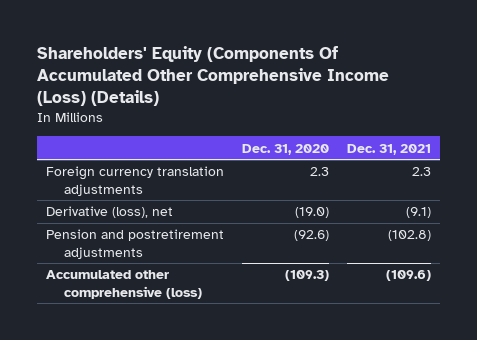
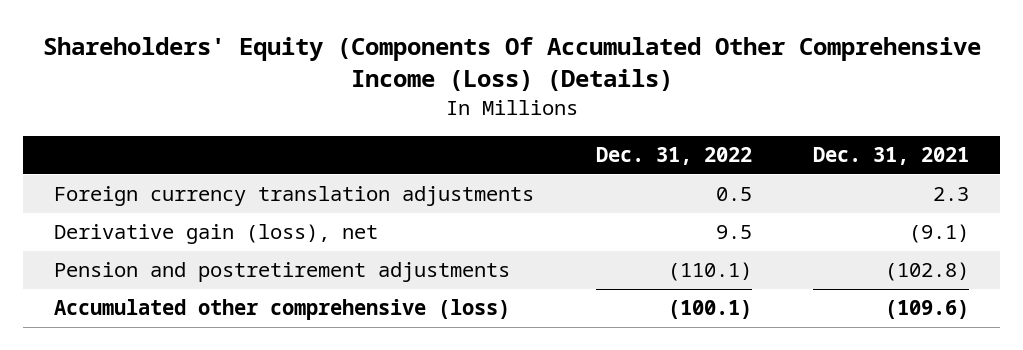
- | Dec. 31, 2020 | Dec. 31, 2021
+ | Dec. 31, 2022 | Dec. 31, 2021
- Derivative (loss), net | (19.0) | (9.1)
+ Derivative gain (loss), net | 9.5 | (9.1)

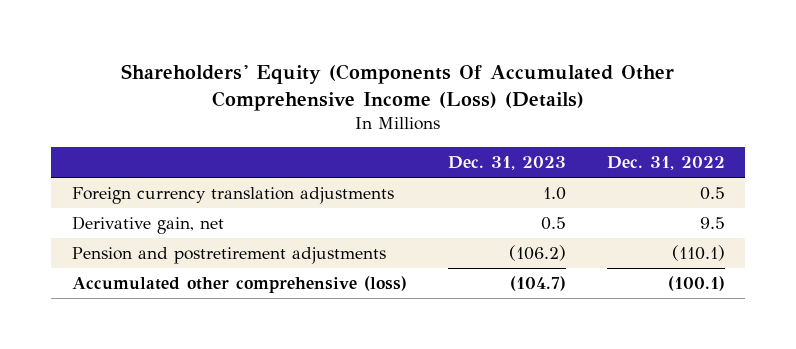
- | Dec. 31, 2022 | Dec. 31, 2021
+ | Dec. 31, 2023 | Dec. 31, 2022
- Derivative gain (loss), net | 9.5 | (9.1)
+ Derivative gain, net | 0.5 | 9.5

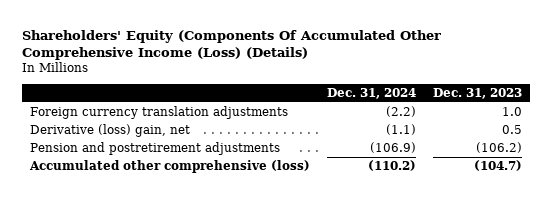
- | Dec. 31, 2023 | Dec. 31, 2022
+ | Dec. 31, 2024 | Dec. 31, 2023
- Derivative gain, net | 0.5 | 9.5
+ Derivative (loss) gain, net | (1.1) | 0.5

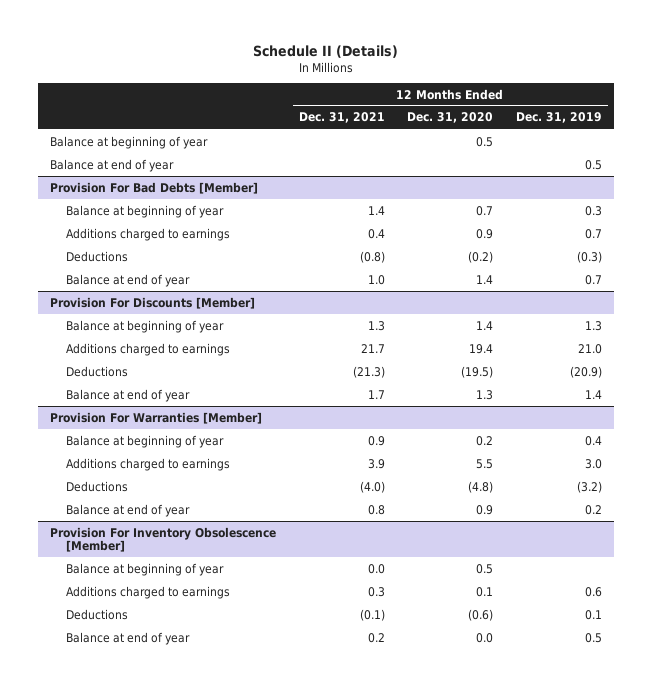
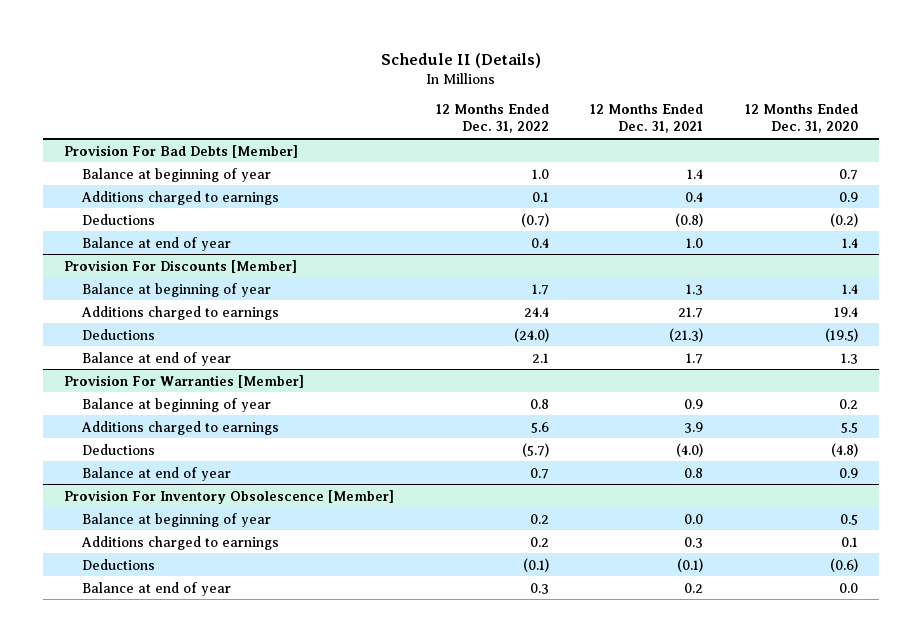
- | 12 Months Ended Dec. 31, 2021 | 12 Months Ended Dec. 31, 2020 | 12 Months Ended Dec. 31, 2019
+ | 12 Months Ended Dec. 31, 2022 | 12 Months Ended Dec. 31, 2021 | 12 Months Ended Dec. 31, 2020
- Balance at beginning of year | | 0.5 |
- Balance at end of year | | | 0.5

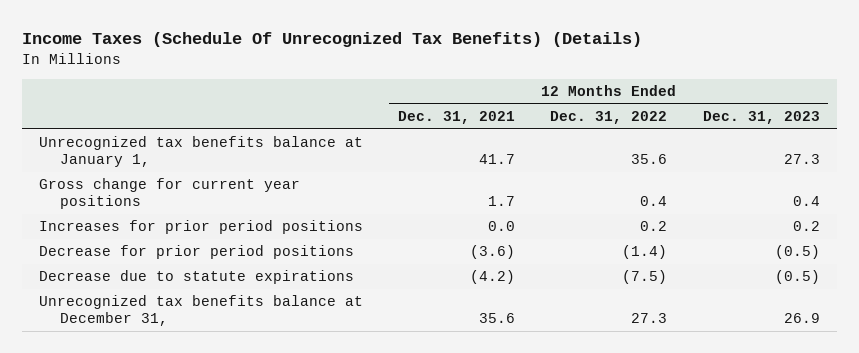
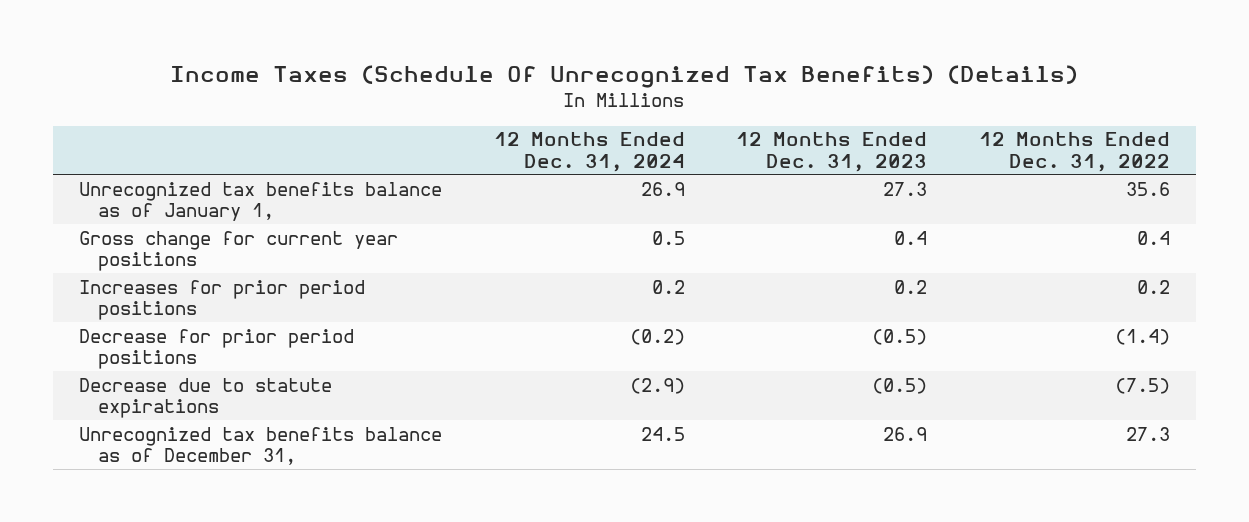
- | 12 Months Ended Dec. 31, 2021 | 12 Months Ended Dec. 31, 2022 | 12 Months Ended Dec. 31, 2023
+ | 12 Months Ended Dec. 31, 2024 | 12 Months Ended Dec. 31, 2023 | 12 Months Ended Dec. 31, 2022
- Unrecognized tax benefits balance at January 1, | 41.7 | 35.6 | 27.3
+ Unrecognized tax benefits balance as of January 1, | 26.9 | 27.3 | 35.6
- Unrecognized tax benefits balance at December 31, | 35.6 | 27.3 | 26.9
+ Unrecognized tax benefits balance as of December 31, | 24.5 | 26.9 | 27.3

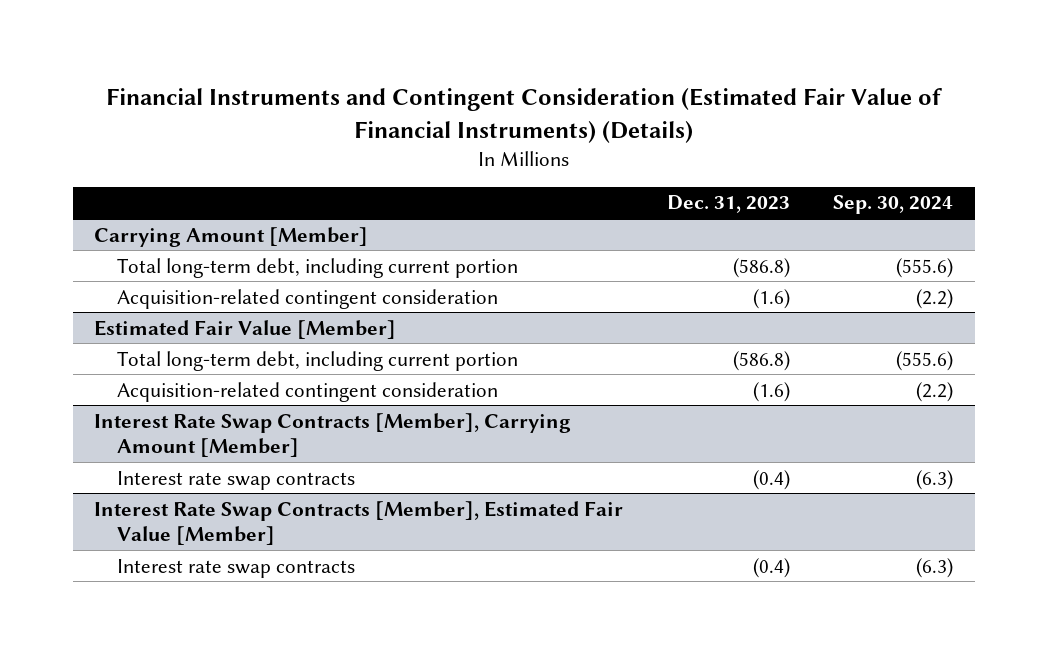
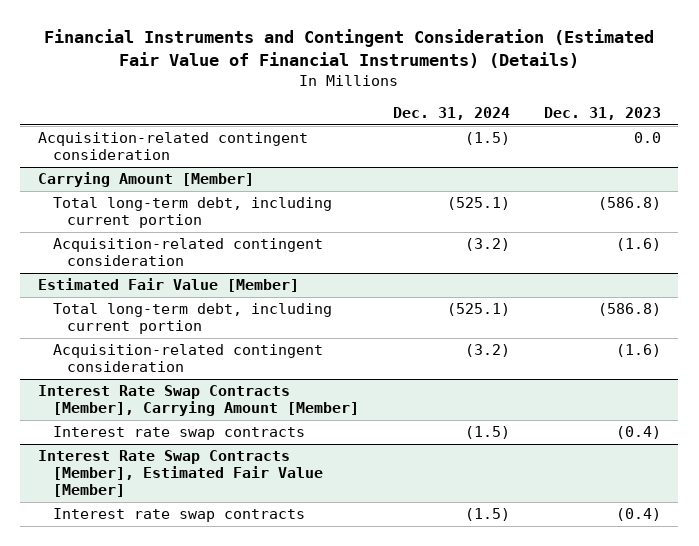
- | Dec. 31, 2023 | Sep. 30, 2024
+ | Dec. 31, 2024 | Dec. 31, 2023
+ Acquisition-related contingent consideration | (1.5) | 0.0

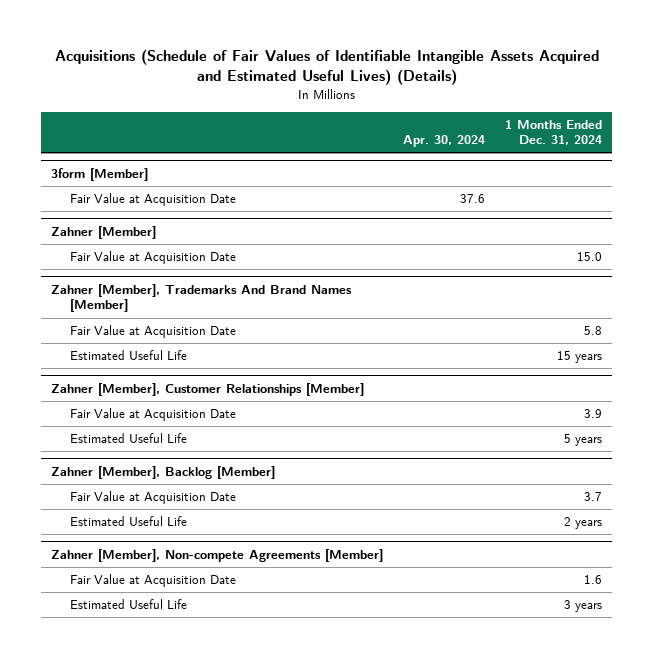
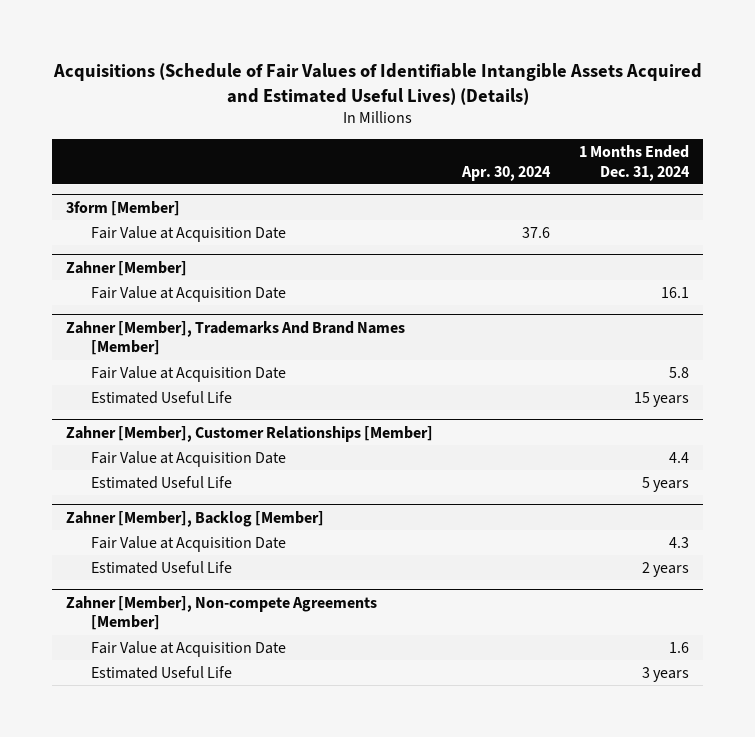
@ Zahner [Member]
- Fair Value at Acquisition Date | | 15.0
+ Fair Value at Acquisition Date | | 16.1
@ Zahner [Member], Customer Relationships [Member]
- Fair Value at Acquisition Date | | 3.9
+ Fair Value at Acquisition Date | | 4.4
@ Zahner [Member], Backlog [Member]
- Fair Value at Acquisition Date | | 3.7
+ Fair Value at Acquisition Date | | 4.3

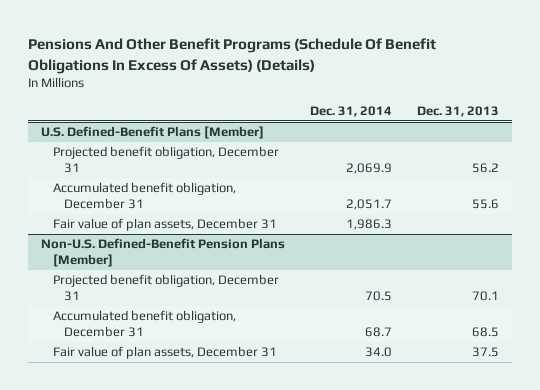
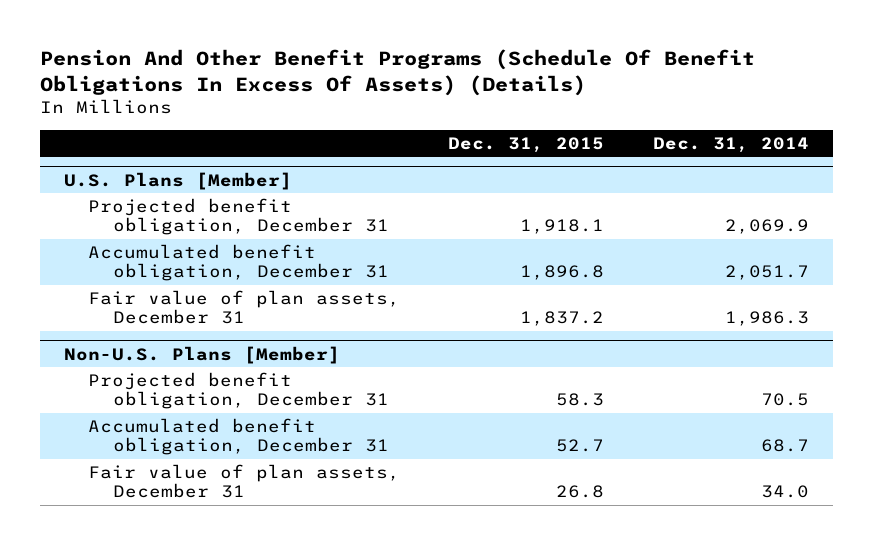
- Pensions And Other Benefit Programs (Schedule Of Benefit Obligations In Excess Of Assets) (Details)
+ Pension And Other Benefit Programs (Schedule Of Benefit Obligations In Excess Of Assets) (Details)
- | Dec. 31, 2014 | Dec. 31, 2013
+ | Dec. 31, 2015 | Dec. 31, 2014
- U.S. Defined-Benefit Plans [Member]
+ U.S. Plans [Member]
- Non-U.S. Defined-Benefit Pension Plans [Member]
+ Non-U.S. Plans [Member]

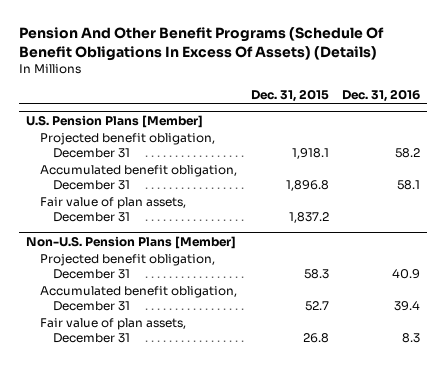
- | Dec. 31, 2015 | Dec. 31, 2014
+ | Dec. 31, 2015 | Dec. 31, 2016
- U.S. Plans [Member]
+ U.S. Pension Plans [Member]
- Non-U.S. Plans [Member]
+ Non-U.S. Pension Plans [Member]

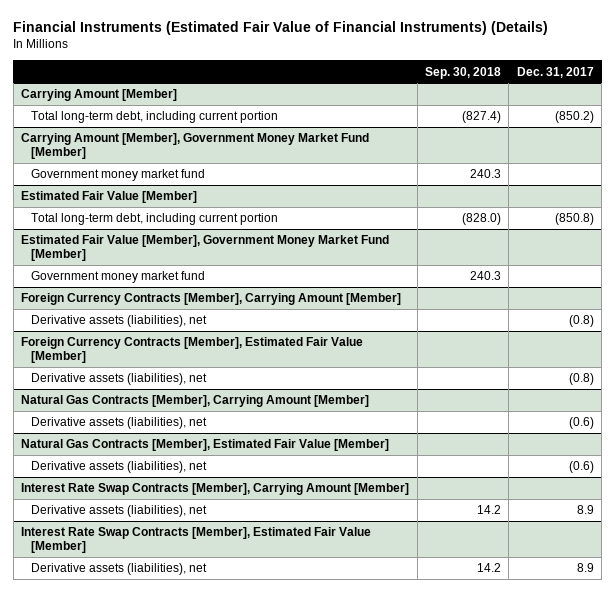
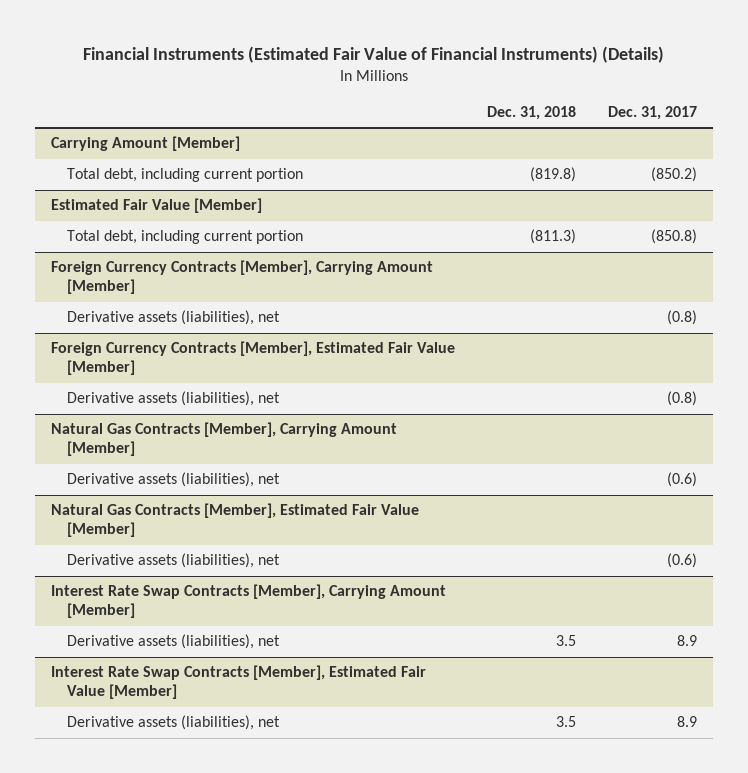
- | Sep. 30, 2018 | Dec. 31, 2017
+ | Dec. 31, 2018 | Dec. 31, 2017
@ Carrying Amount [Member]
- Total long-term debt, including current portion | (827.4) | (850.2)
- Carrying Amount [Member], Government Money Market Fund [Member]
- Government money market fund | 240.3 |
@ Carrying Amount [Member]
+ Total debt, including current portion | (819.8) | (850.2)
@ Estimated Fair Value [Member]
- Total long-term debt, including current portion | (828.0) | (850.8)
- Estimated Fair Value [Member], Government Money Market Fund [Member]
- Government money market fund | 240.3 |
@ Estimated Fair Value [Member]
+ Total debt, including current portion | (811.3) | (850.8)

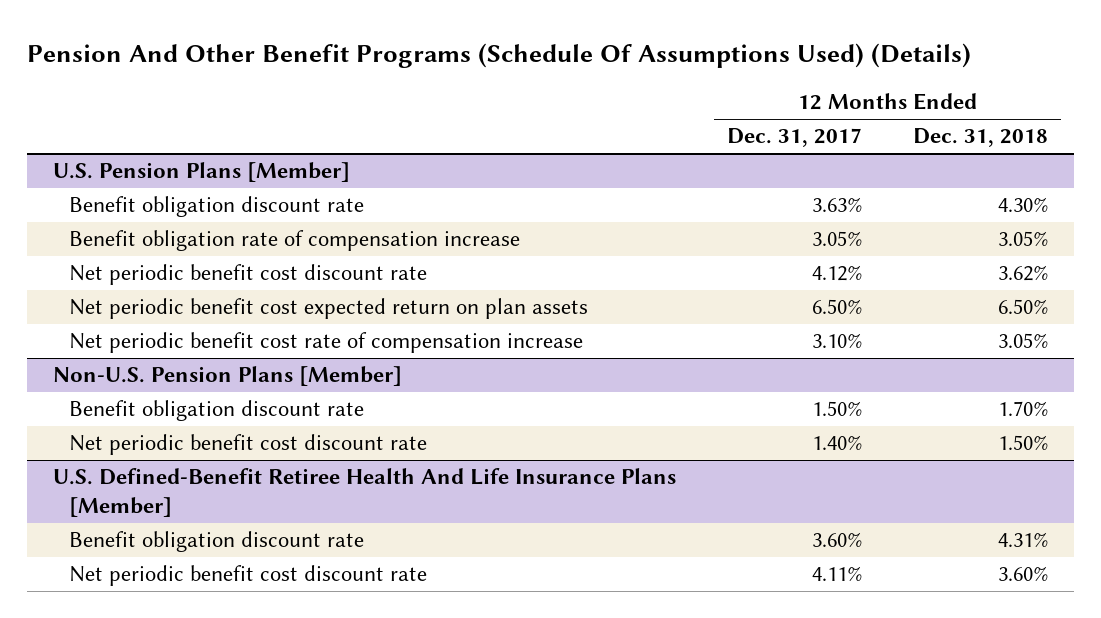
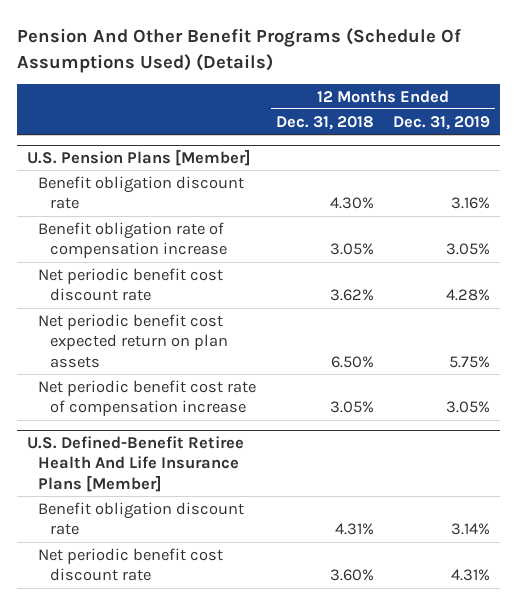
- | 12 Months Ended Dec. 31, 2017 | 12 Months Ended Dec. 31, 2018
+ | 12 Months Ended Dec. 31, 2018 | 12 Months Ended Dec. 31, 2019
- Non-U.S. Pension Plans [Member]
- Benefit obligation discount rate | 1.50% | 1.70%
- Net periodic benefit cost discount rate | 1.40% | 1.50%

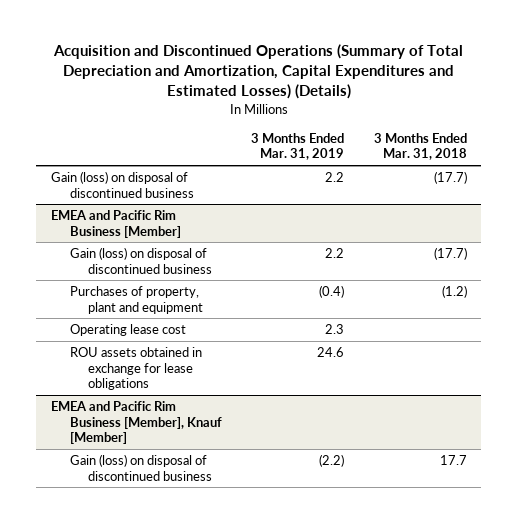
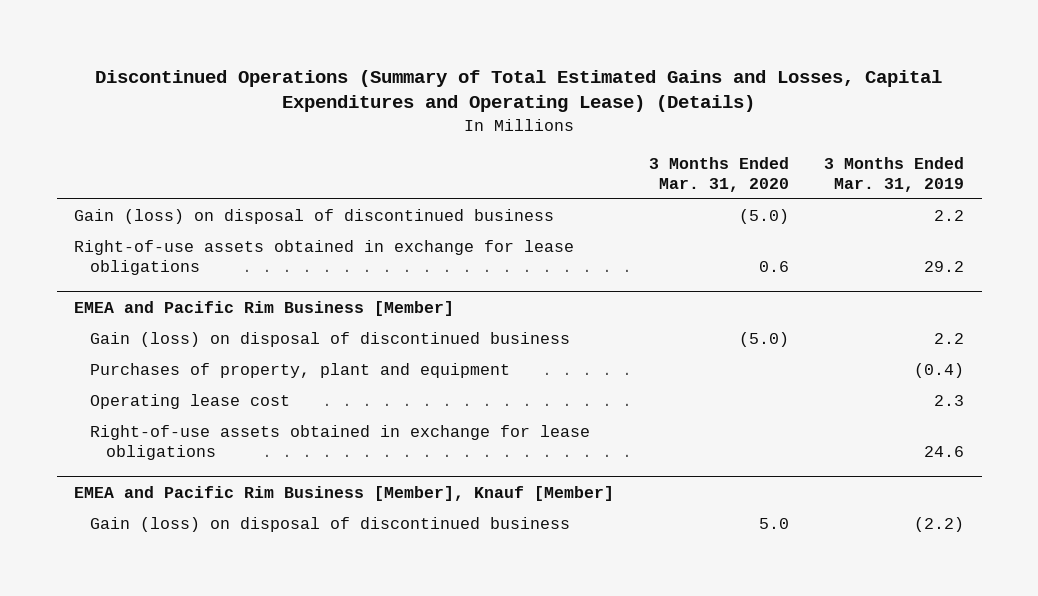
- Acquisition and Discontinued Operations (Summary of Total Depreciation and Amortization, Capital Expenditures and Estimated Losses) (Details)
+ Discontinued Operations (Summary of Total Estimated Gains and Losses, Capital Expenditures and Operating Lease) (Details)
- | 3 Months Ended Mar. 31, 2019 | 3 Months Ended Mar. 31, 2018
+ | 3 Months Ended Mar. 31, 2020 | 3 Months Ended Mar. 31, 2019
+ Right-of-use assets obtained in exchange for lease obligations | 0.6 | 29.2
@ EMEA and Pacific Rim Business [Member]
- ROU assets obtained in exchange for lease obligations | 24.6 |
+ Right-of-use assets obtained in exchange for lease obligations | | 24.6

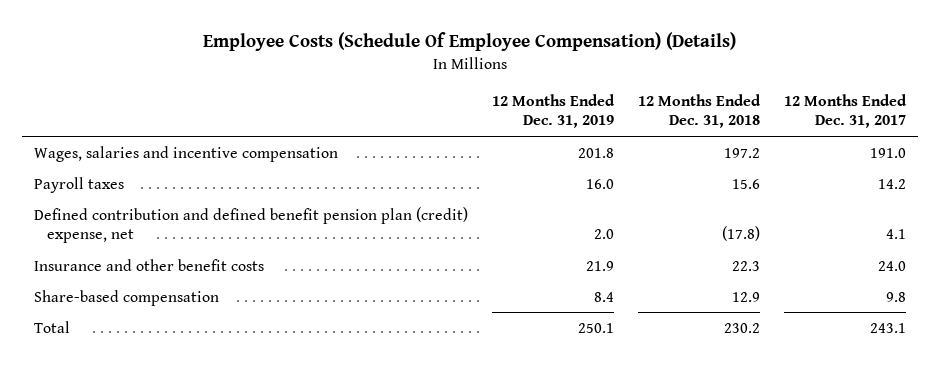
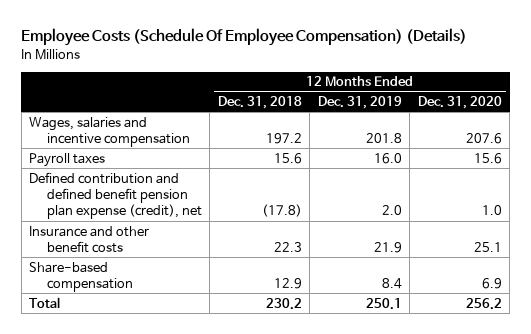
- | 12 Months Ended Dec. 31, 2019 | 12 Months Ended Dec. 31, 2018 | 12 Months Ended Dec. 31, 2017
+ | 12 Months Ended Dec. 31, 2018 | 12 Months Ended Dec. 31, 2019 | 12 Months Ended Dec. 31, 2020
- Defined contribution and defined benefit pension plan (credit) expense, net | 2.0 | (17.8) | 4.1
+ Defined contribution and defined benefit pension plan expense (credit), net | (17.8) | 2.0 | 1.0

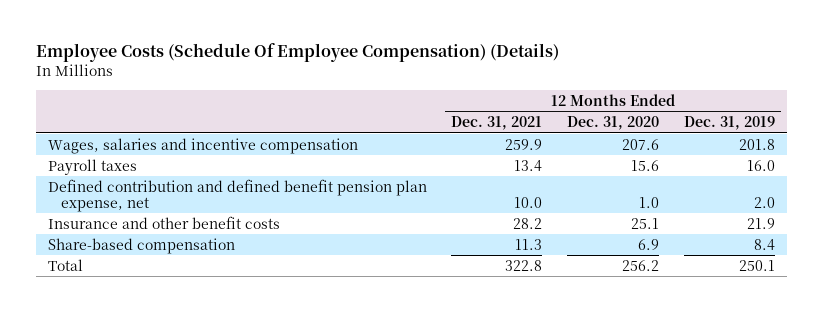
- | 12 Months Ended Dec. 31, 2018 | 12 Months Ended Dec. 31, 2019 | 12 Months Ended Dec. 31, 2020
+ | 12 Months Ended Dec. 31, 2021 | 12 Months Ended Dec. 31, 2020 | 12 Months Ended Dec. 31, 2019
- Defined contribution and defined benefit pension plan expense (credit), net | (17.8) | 2.0 | 1.0
+ Defined contribution and defined benefit pension plan expense, net | 10.0 | 1.0 | 2.0

